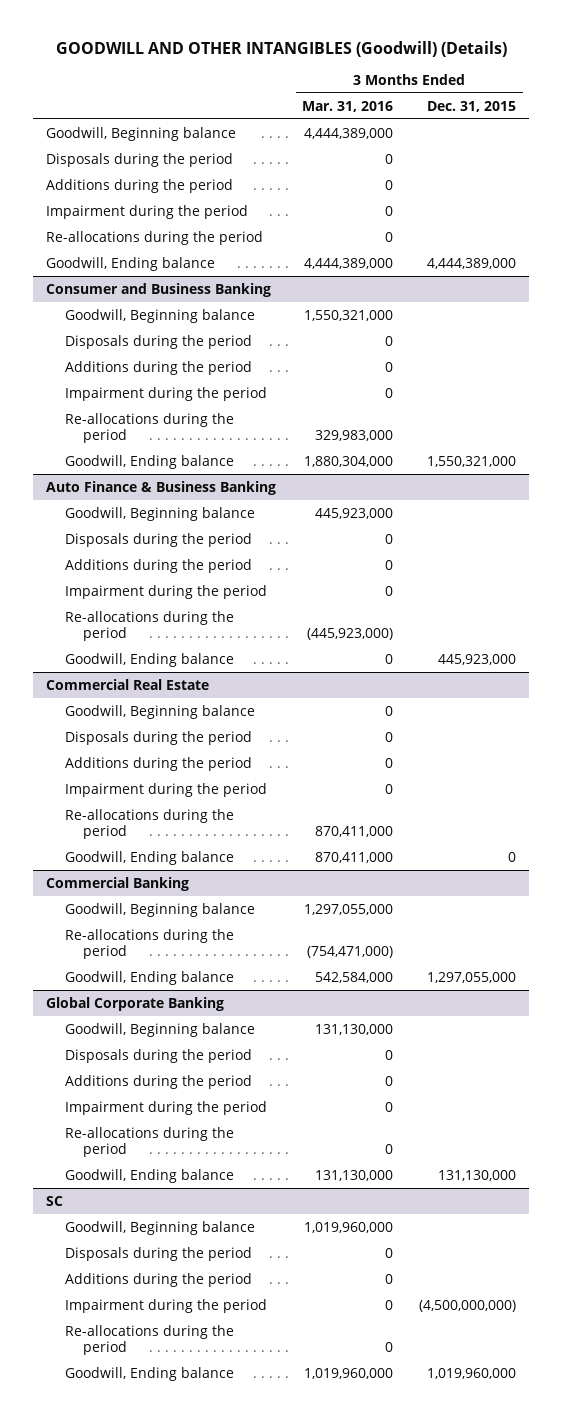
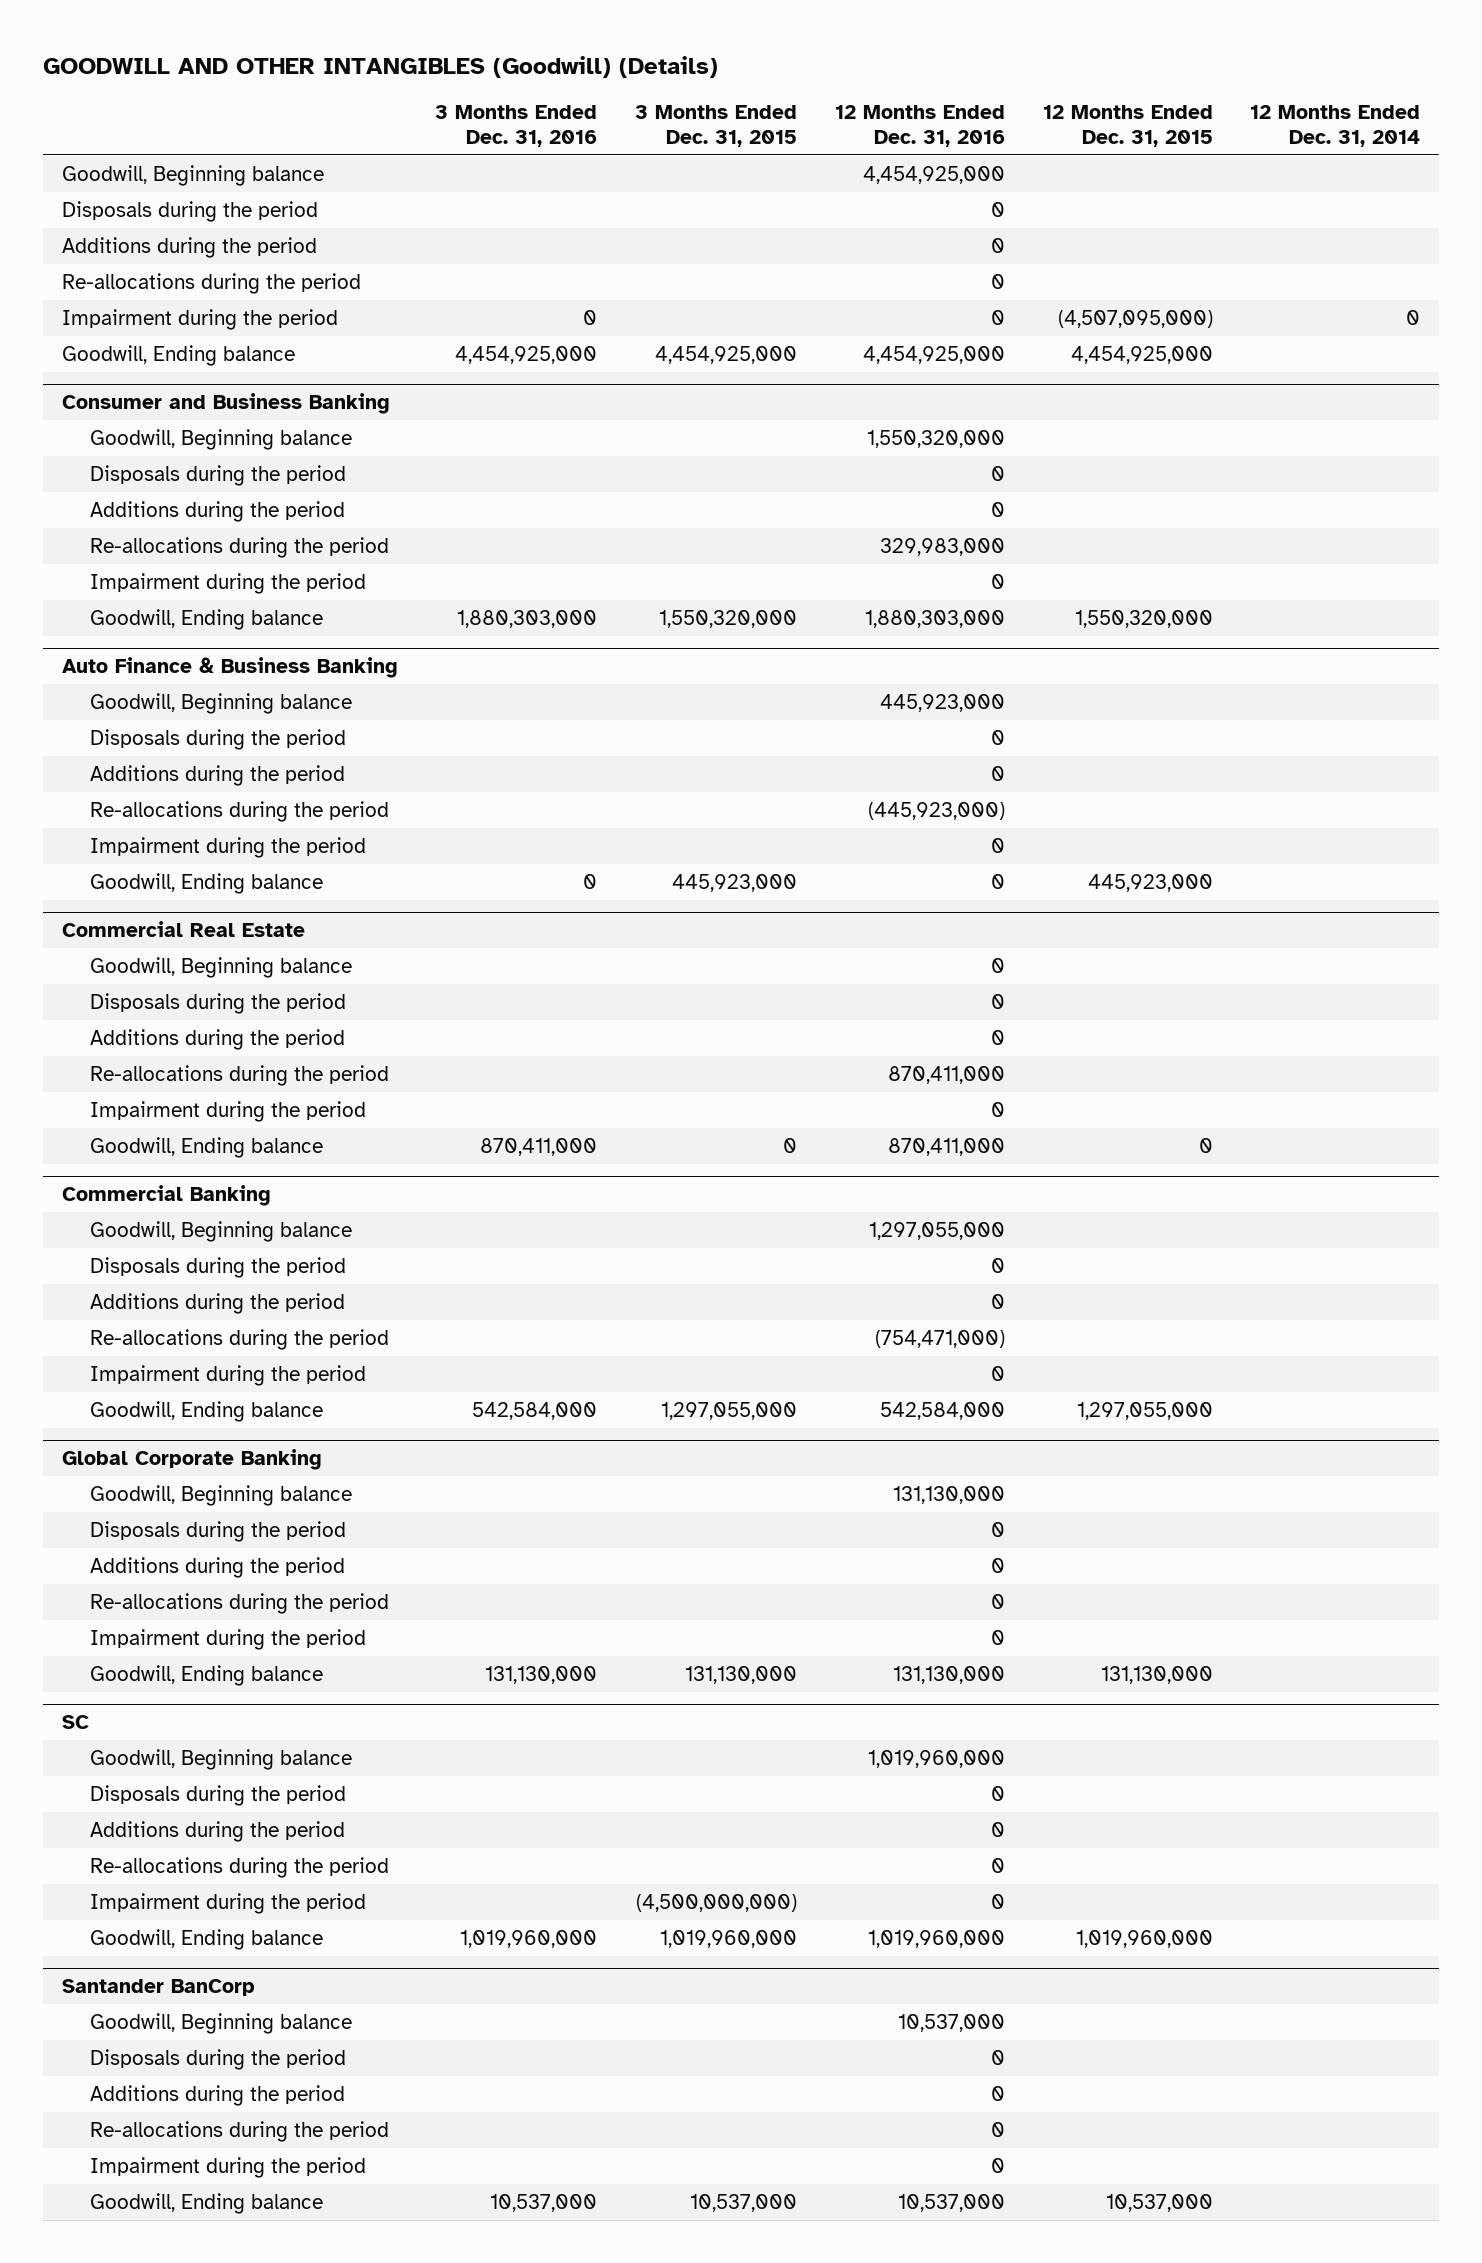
- | 3 Months Ended Mar. 31, 2016 | 3 Months Ended Dec. 31, 2015
+ | 3 Months Ended Dec. 31, 2016 | 3 Months Ended Dec. 31, 2015 | 12 Months Ended Dec. 31, 2016 | 12 Months Ended Dec. 31, 2015 | 12 Months Ended Dec. 31, 2014
- Goodwill, Ending balance | 4,444,389,000 | 4,444,389,000
moved down: Impairment during the period | 0 | | 0 | (4,507,095,000) | 0
+ Goodwill, Ending balance | 4,454,925,000 | 4,454,925,000 | 4,454,925,000 | 4,454,925,000 |
@ Consumer and Business Banking
- Goodwill, Ending balance | 1,880,304,000 | 1,550,321,000
moved down: Impairment during the period | | | 0 | |
+ Goodwill, Ending balance | 1,880,303,000 | 1,550,320,000 | 1,880,303,000 | 1,550,320,000 |
@ Auto Finance & Business Banking
moved down: Impairment during the period | | | 0 | |
@ Commercial Real Estate
moved down: Impairment during the period | | | 0 | |
@ Commercial Banking
+ Disposals during the period | | | 0 | |
+ Additions during the period | | | 0 | |
+ Impairment during the period | | | 0 | |
@ Global Corporate Banking
moved down: Impairment during the period | | | 0 | |
@ SC
moved down: Impairment during the period | | (4,500,000,000) | 0 | |
+ Santander BanCorp
+ Goodwill, Beginning balance | | | 10,537,000 | |
+ Disposals during the period | | | 0 | |
+ Additions during the period | | | 0 | |
+ Re-allocations during the period | | | 0 | |
+ Impairment during the period | | | 0 | |
+ Goodwill, Ending balance | 10,537,000 | 10,537,000 | 10,537,000 | 10,537,000 |

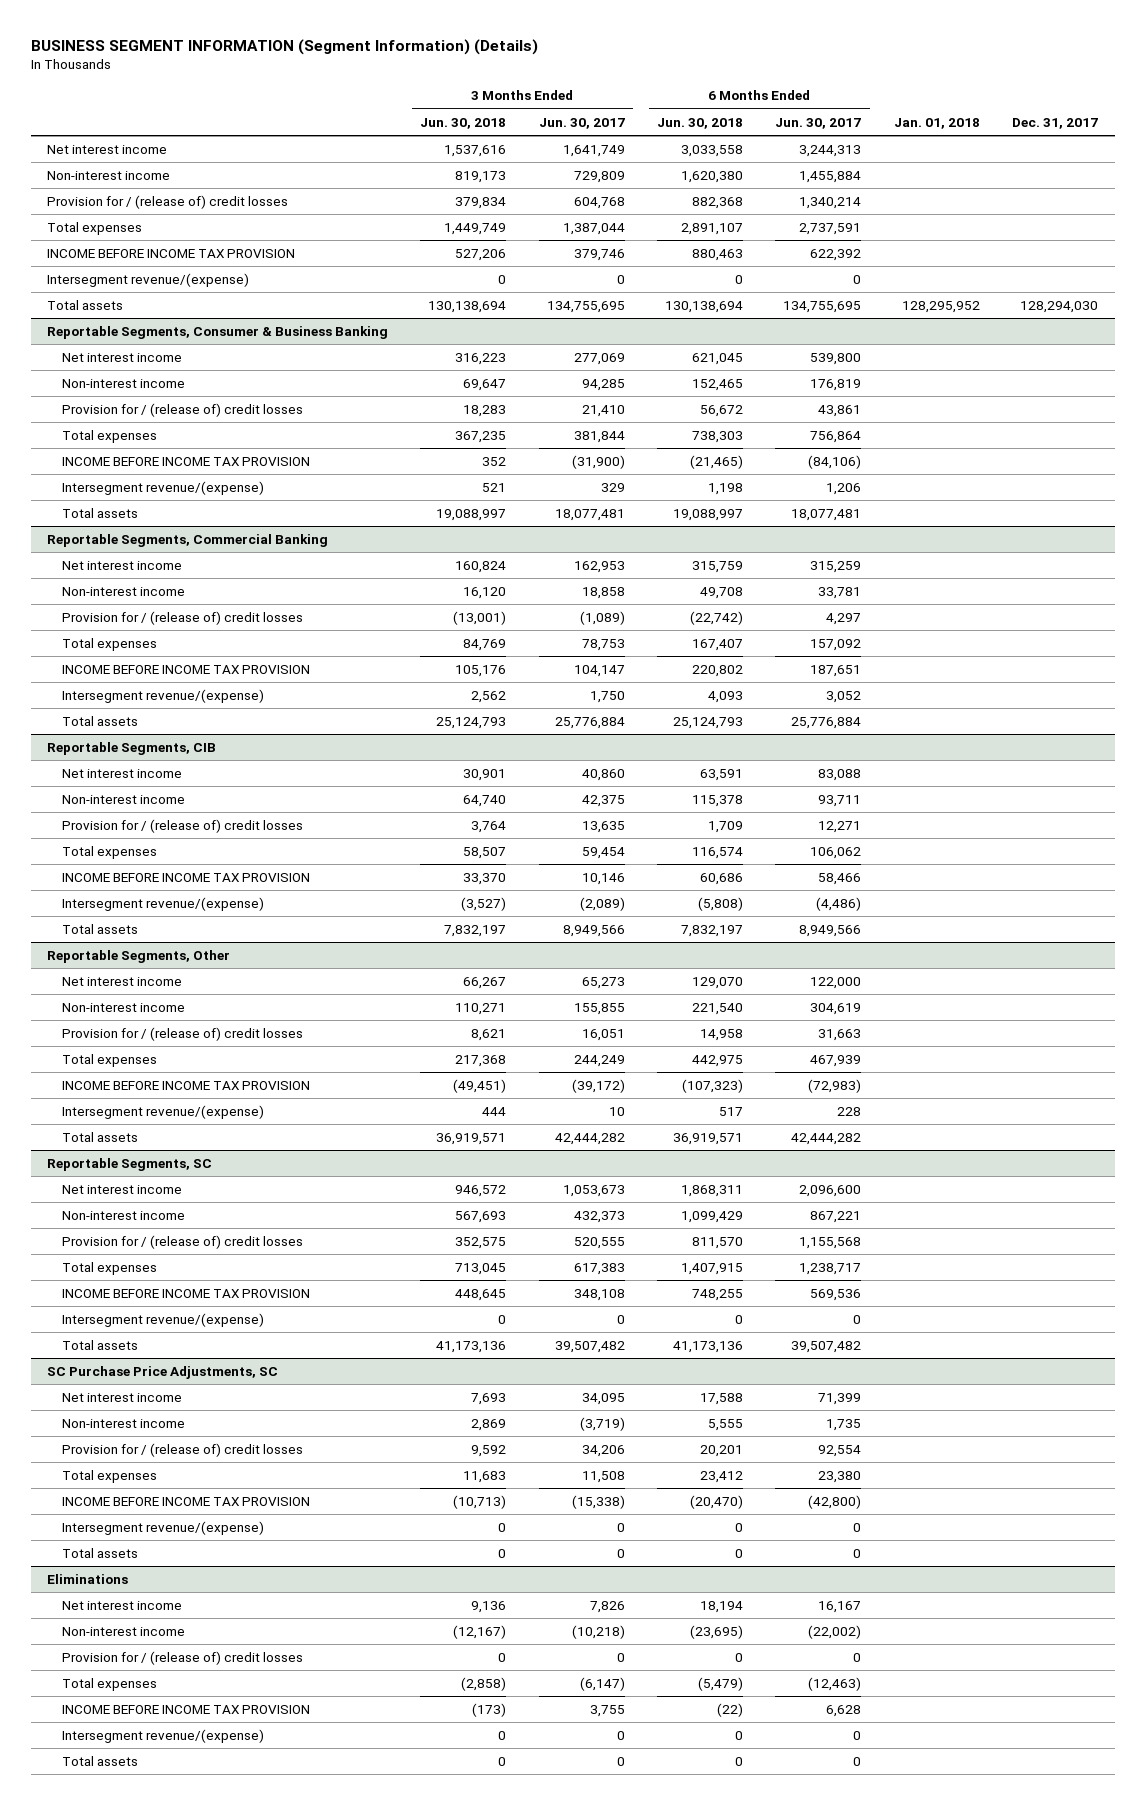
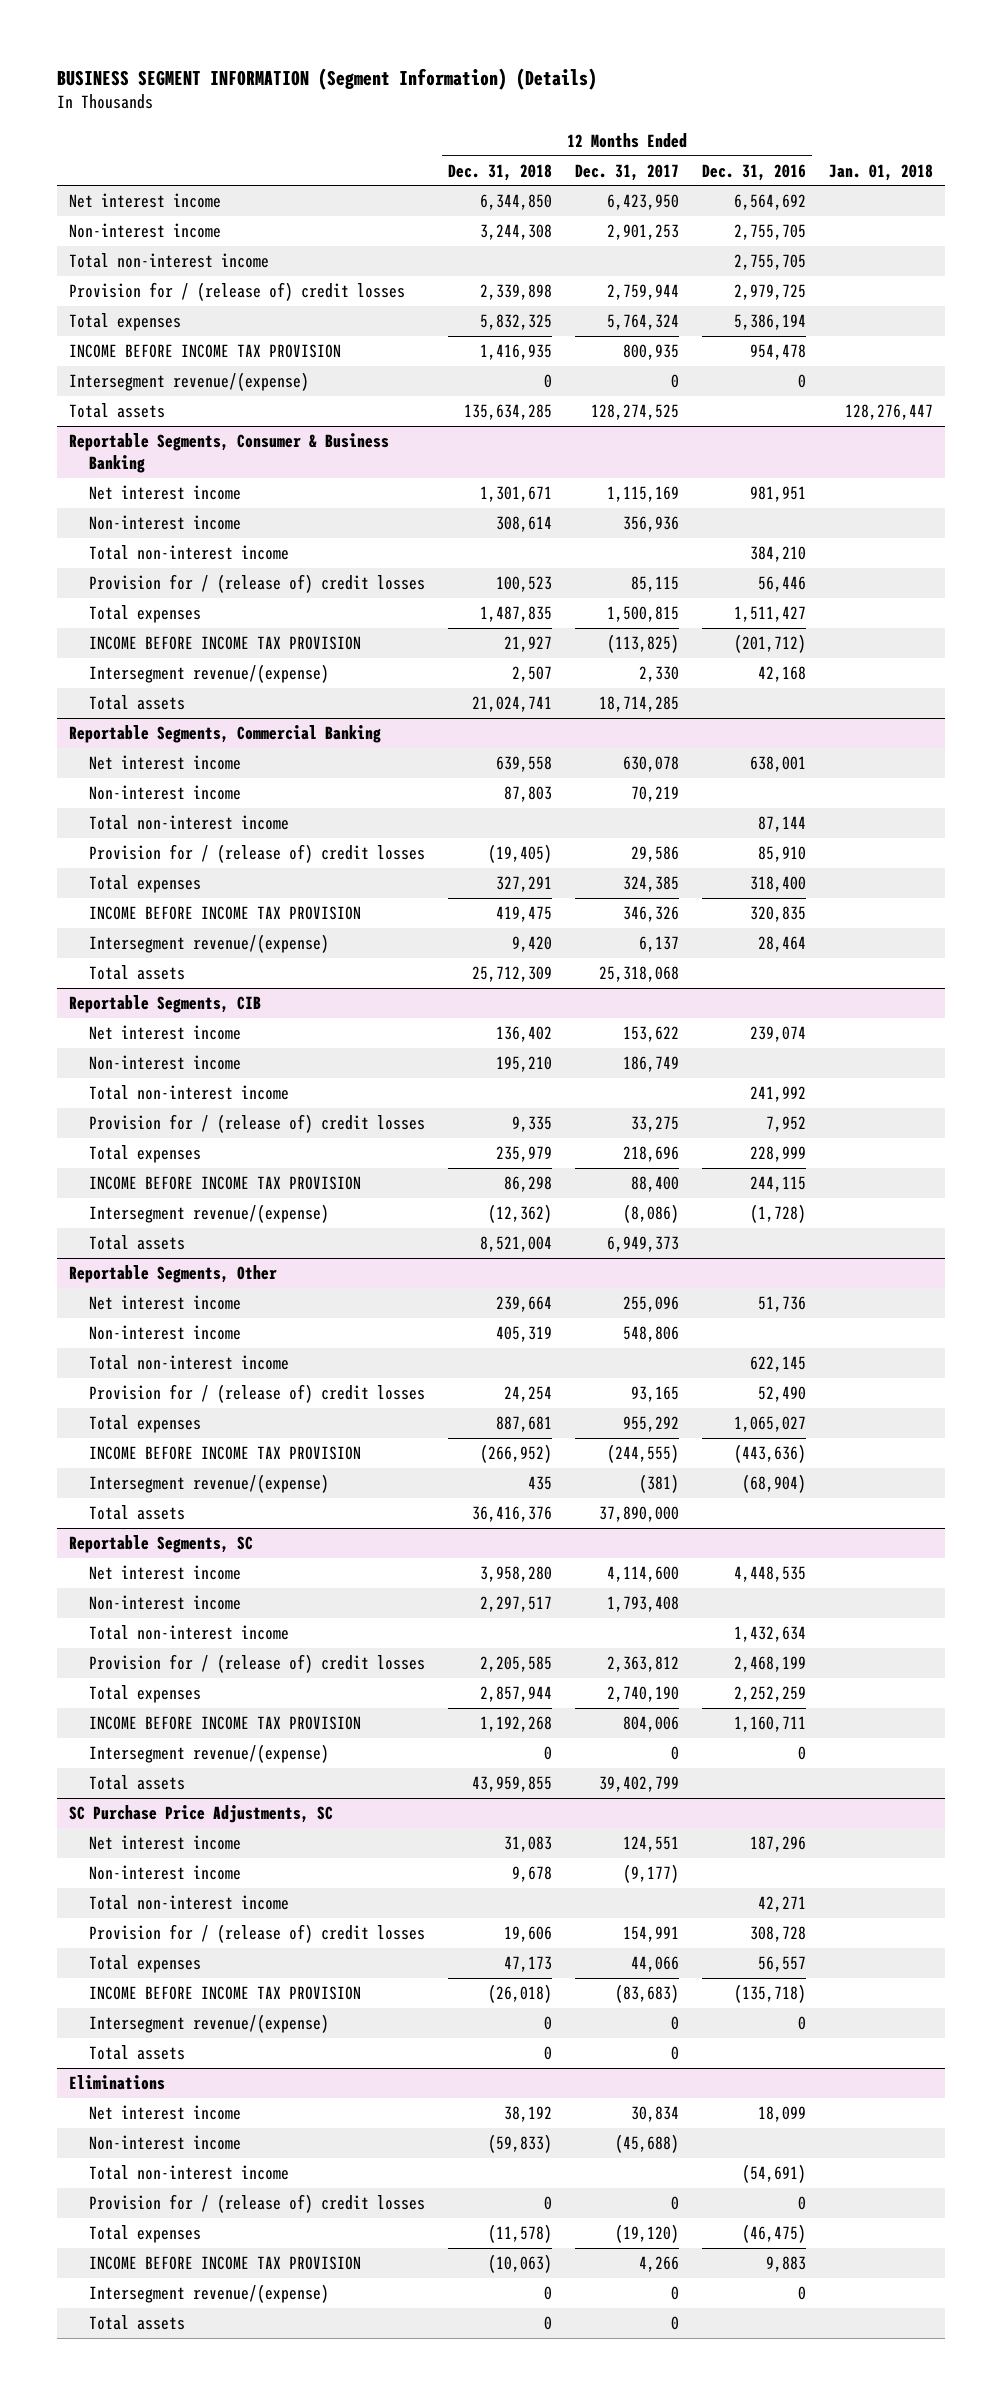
- | 3 Months Ended Jun. 30, 2018 | 3 Months Ended Jun. 30, 2017 | 6 Months Ended Jun. 30, 2018 | 6 Months Ended Jun. 30, 2017 | Jan. 01, 2018 | Dec. 31, 2017
+ | 12 Months Ended Dec. 31, 2018 | 12 Months Ended Dec. 31, 2017 | 12 Months Ended Dec. 31, 2016 | Jan. 01, 2018
+ Total non-interest income | | | 2,755,705 |
- Total assets | 130,138,694 | 134,755,695 | 130,138,694 | 134,755,695 | 128,295,952 | 128,294,030
+ Total assets | 135,634,285 | 128,274,525 | | 128,276,447
@ Reportable Segments, Consumer & Business Banking
+ Total non-interest income | | | 384,210 |
@ Reportable Segments, Commercial Banking
+ Total non-interest income | | | 87,144 |
@ Reportable Segments, CIB
+ Total non-interest income | | | 241,992 |
@ Reportable Segments, Other
+ Total non-interest income | | | 622,145 |
@ Reportable Segments, SC
+ Total non-interest income | | | 1,432,634 |
@ SC Purchase Price Adjustments, SC
+ Total non-interest income | | | 42,271 |
@ Eliminations
+ Total non-interest income | | | (54,691) |

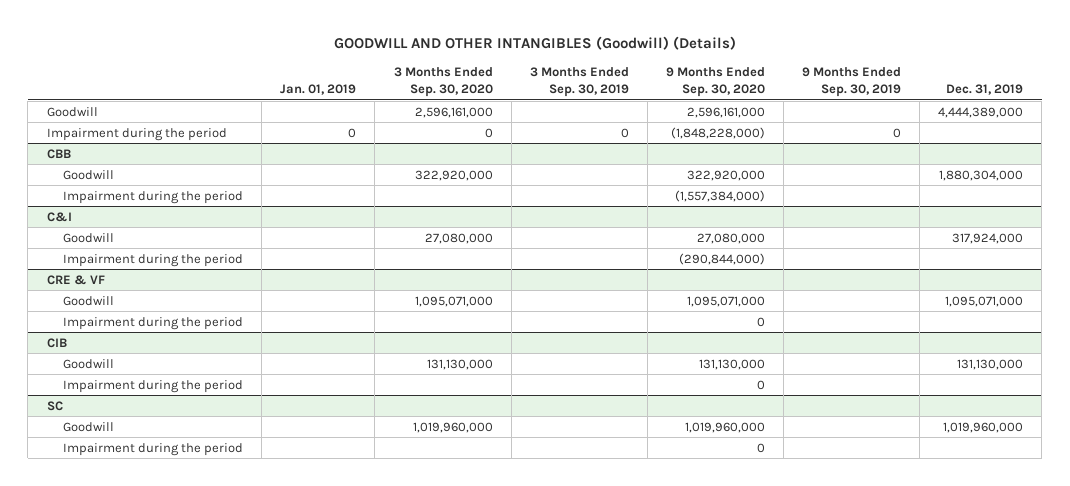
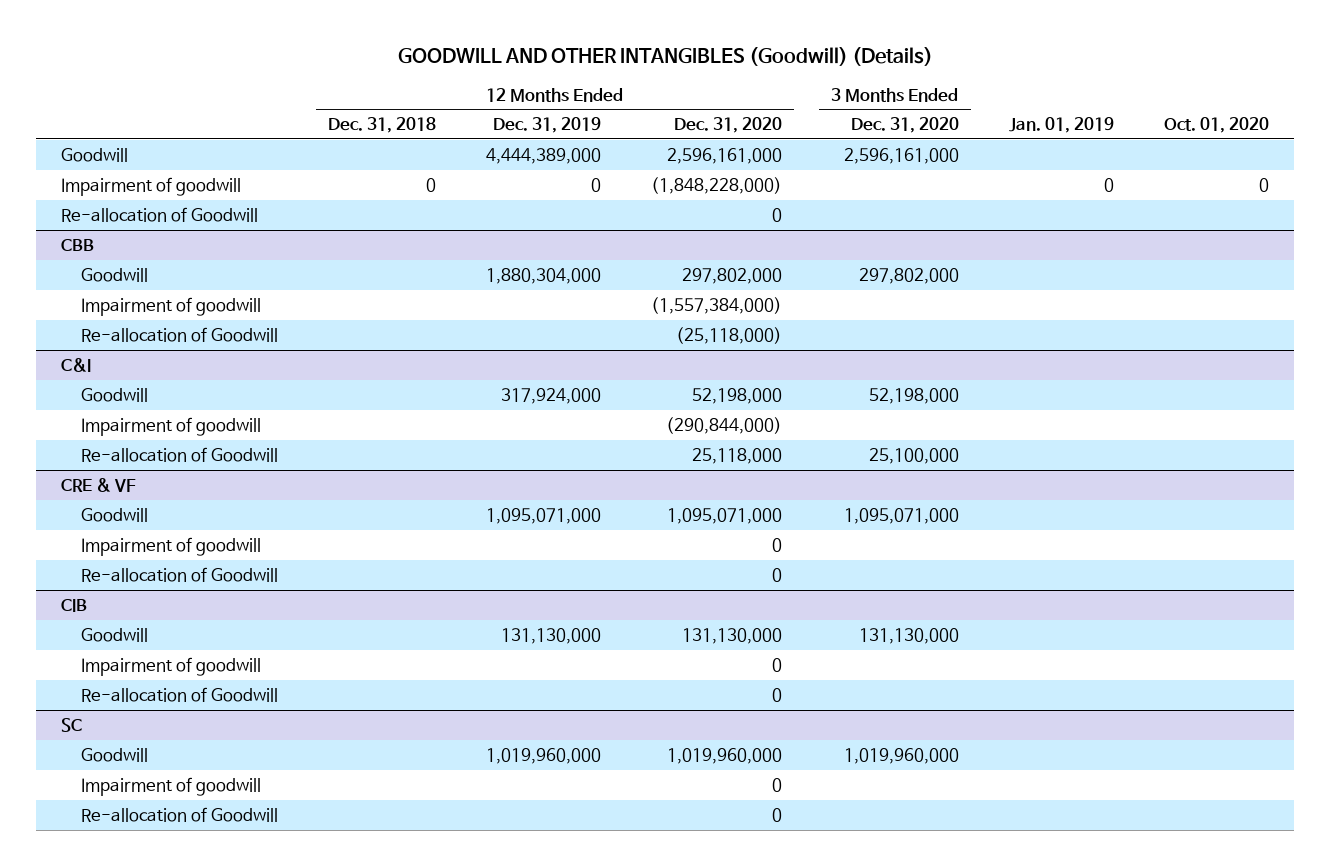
- | Jan. 01, 2019 | 3 Months Ended Sep. 30, 2020 | 3 Months Ended Sep. 30, 2019 | 9 Months Ended Sep. 30, 2020 | 9 Months Ended Sep. 30, 2019 | Dec. 31, 2019
+ | 12 Months Ended Dec. 31, 2018 | 12 Months Ended Dec. 31, 2019 | 12 Months Ended Dec. 31, 2020 | 3 Months Ended Dec. 31, 2020 | Jan. 01, 2019 | Oct. 01, 2020
- Impairment during the period | 0 | 0 | 0 | (1,848,228,000) | 0 |
+ Impairment of goodwill | 0 | 0 | (1,848,228,000) | | 0 | 0
+ Re-allocation of Goodwill | | | 0 | | |
@ CBB
- Impairment during the period | | | | (1,557,384,000) | |
+ Impairment of goodwill | | | (1,557,384,000) | | |
+ Re-allocation of Goodwill | | | (25,118,000) | | |
@ C&I
- Impairment during the period | | | | (290,844,000) | |
+ Impairment of goodwill | | | (290,844,000) | | |
+ Re-allocation of Goodwill | | | 25,118,000 | 25,100,000 | |
@ CRE & VF
- Impairment during the period | | | | 0 | |
+ Impairment of goodwill | | | 0 | | |
+ Re-allocation of Goodwill | | | 0 | | |
@ CIB
- Impairment during the period | | | | 0 | |
+ Impairment of goodwill | | | 0 | | |
+ Re-allocation of Goodwill | | | 0 | | |
@ SC
- Impairment during the period | | | | 0 | |
+ Impairment of goodwill | | | 0 | | |
+ Re-allocation of Goodwill | | | 0 | | |

